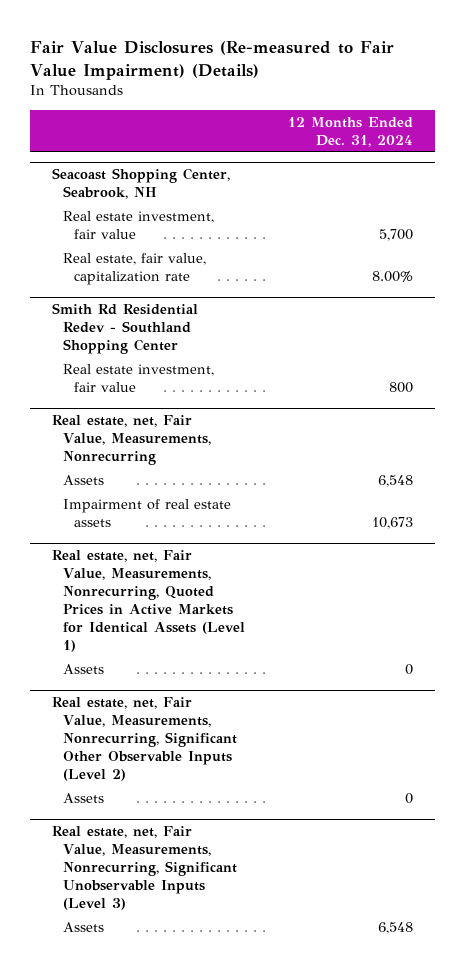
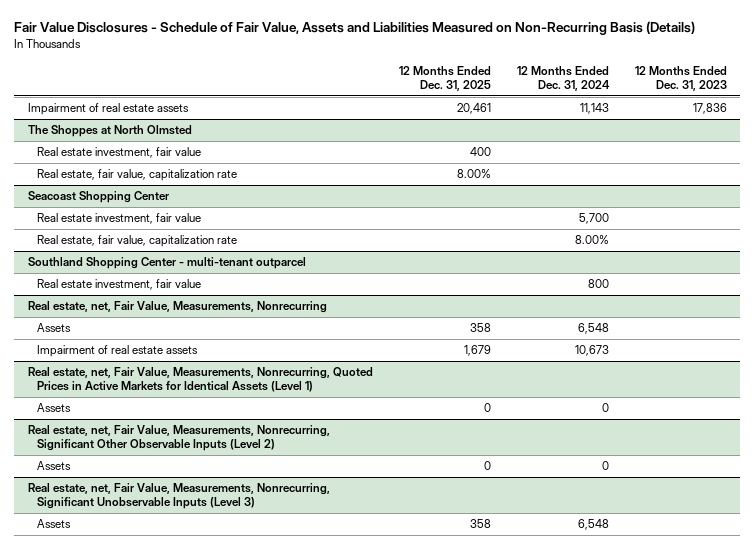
- Fair Value Disclosures (Re-measured to Fair Value Impairment) (Details)
+ Fair Value Disclosures - Schedule of Fair Value, Assets and Liabilities Measured on Non-Recurring Basis (Details)
- | 12 Months Ended Dec. 31, 2024
+ | 12 Months Ended Dec. 31, 2025 | 12 Months Ended Dec. 31, 2024 | 12 Months Ended Dec. 31, 2023
- Seacoast Shopping Center, Seabrook, NH
+ Impairment of real estate assets | 20,461 | 11,143 | 17,836
+ The Shoppes at North Olmsted
+ Real estate investment, fair value | 400 | |
+ Real estate, fair value, capitalization rate | 8.00% | |
+ Seacoast Shopping Center
- Smith Rd Residential Redev - Southland Shopping Center
+ Southland Shopping Center - multi-tenant outparcel

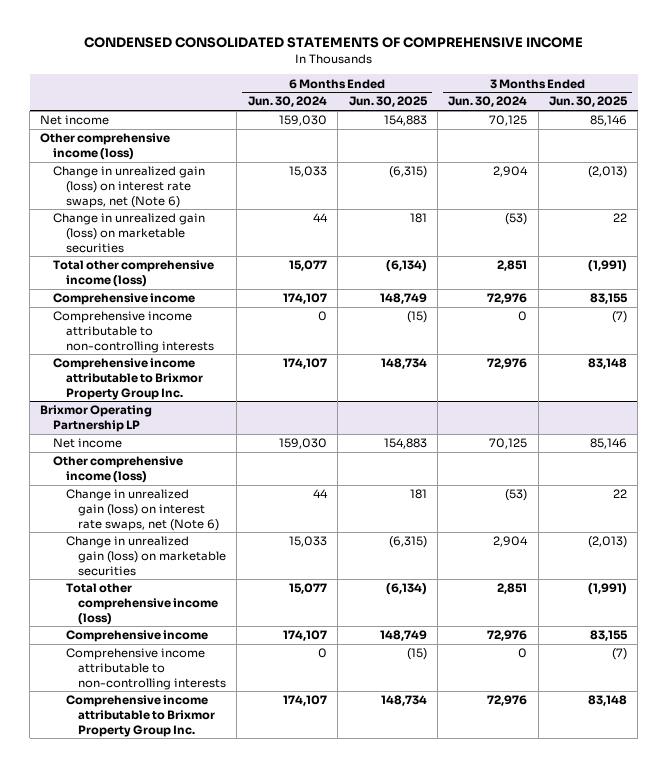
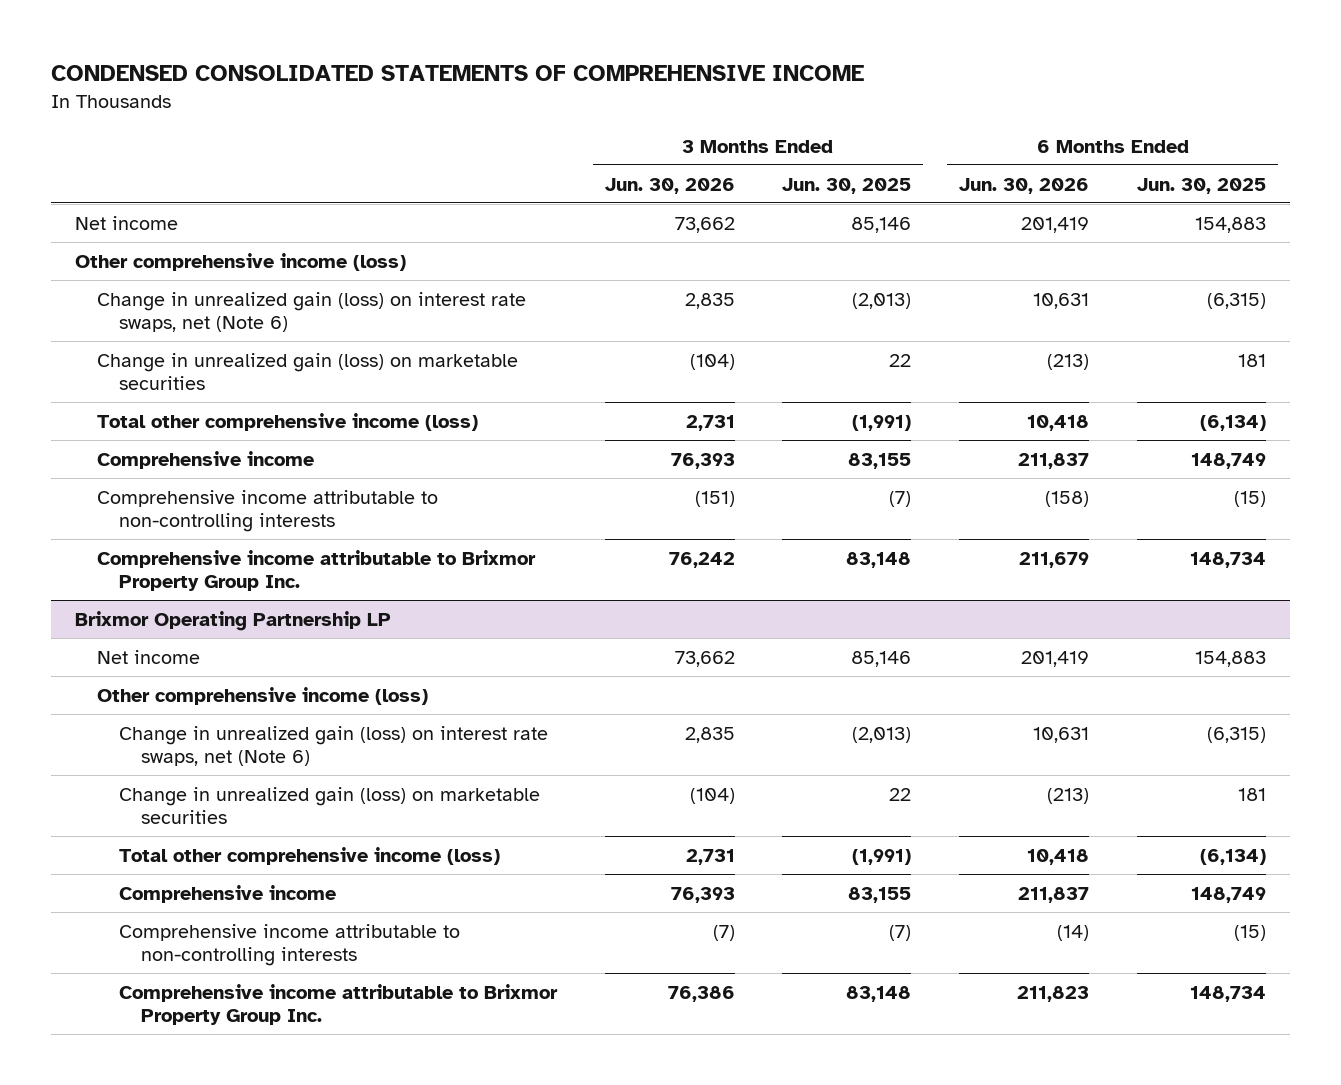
- | 6 Months Ended Jun. 30, 2024 | 6 Months Ended Jun. 30, 2025 | 3 Months Ended Jun. 30, 2024 | 3 Months Ended Jun. 30, 2025
+ | 3 Months Ended Jun. 30, 2026 | 3 Months Ended Jun. 30, 2025 | 6 Months Ended Jun. 30, 2026 | 6 Months Ended Jun. 30, 2025
@ Brixmor Operating Partnership LP
- Change in unrealized gain (loss) on interest rate swaps, net (Note 6) | 44 | 181 | (53) | 22
- Change in unrealized gain (loss) on marketable securities | 15,033 | (6,315) | 2,904 | (2,013)
+ Change in unrealized gain (loss) on interest rate swaps, net (Note 6) | 2,835 | (2,013) | 10,631 | (6,315)
+ Change in unrealized gain (loss) on marketable securities | (104) | 22 | (213) | 181

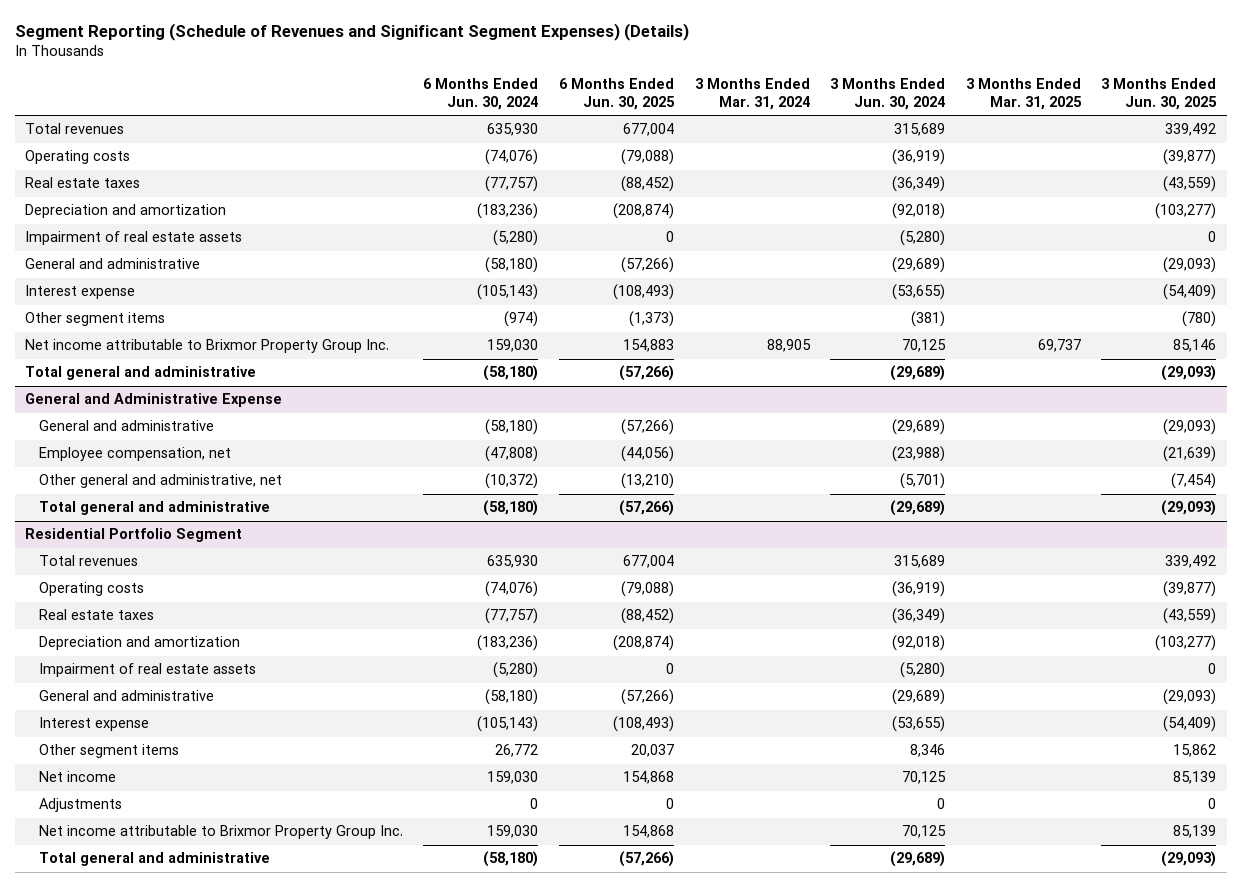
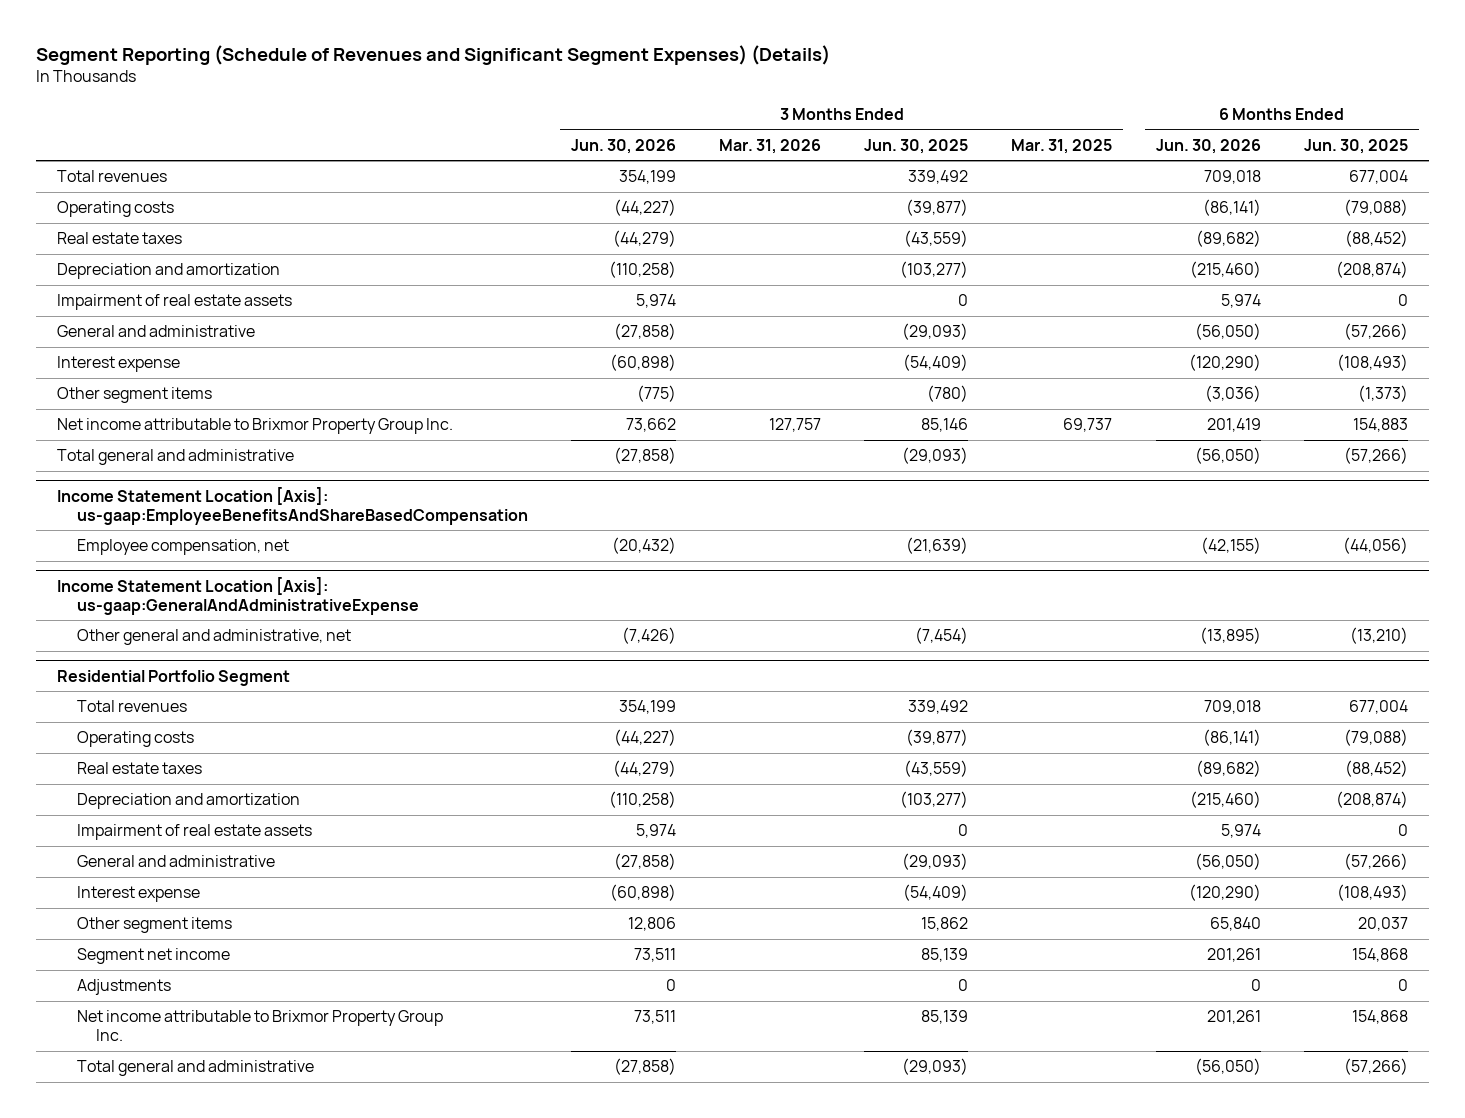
- | 6 Months Ended Jun. 30, 2024 | 6 Months Ended Jun. 30, 2025 | 3 Months Ended Mar. 31, 2024 | 3 Months Ended Jun. 30, 2024 | 3 Months Ended Mar. 31, 2025 | 3 Months Ended Jun. 30, 2025
+ | 3 Months Ended Jun. 30, 2026 | 3 Months Ended Mar. 31, 2026 | 3 Months Ended Jun. 30, 2025 | 3 Months Ended Mar. 31, 2025 | 6 Months Ended Jun. 30, 2026 | 6 Months Ended Jun. 30, 2025
- General and Administrative Expense
- General and administrative | (58,180) | (57,266) | | (29,689) | | (29,093)
+ Income Statement Location [Axis]: us-gaap:EmployeeBenefitsAndShareBasedCompensation
+ Income Statement Location [Axis]: us-gaap:GeneralAndAdministrativeExpense
- Total general and administrative | (58,180) | (57,266) | | (29,689) | | (29,093)
@ Residential Portfolio Segment
- Net income | 159,030 | 154,868 | | 70,125 | | 85,139
+ Segment net income | 73,511 | | 85,139 | | 201,261 | 154,868

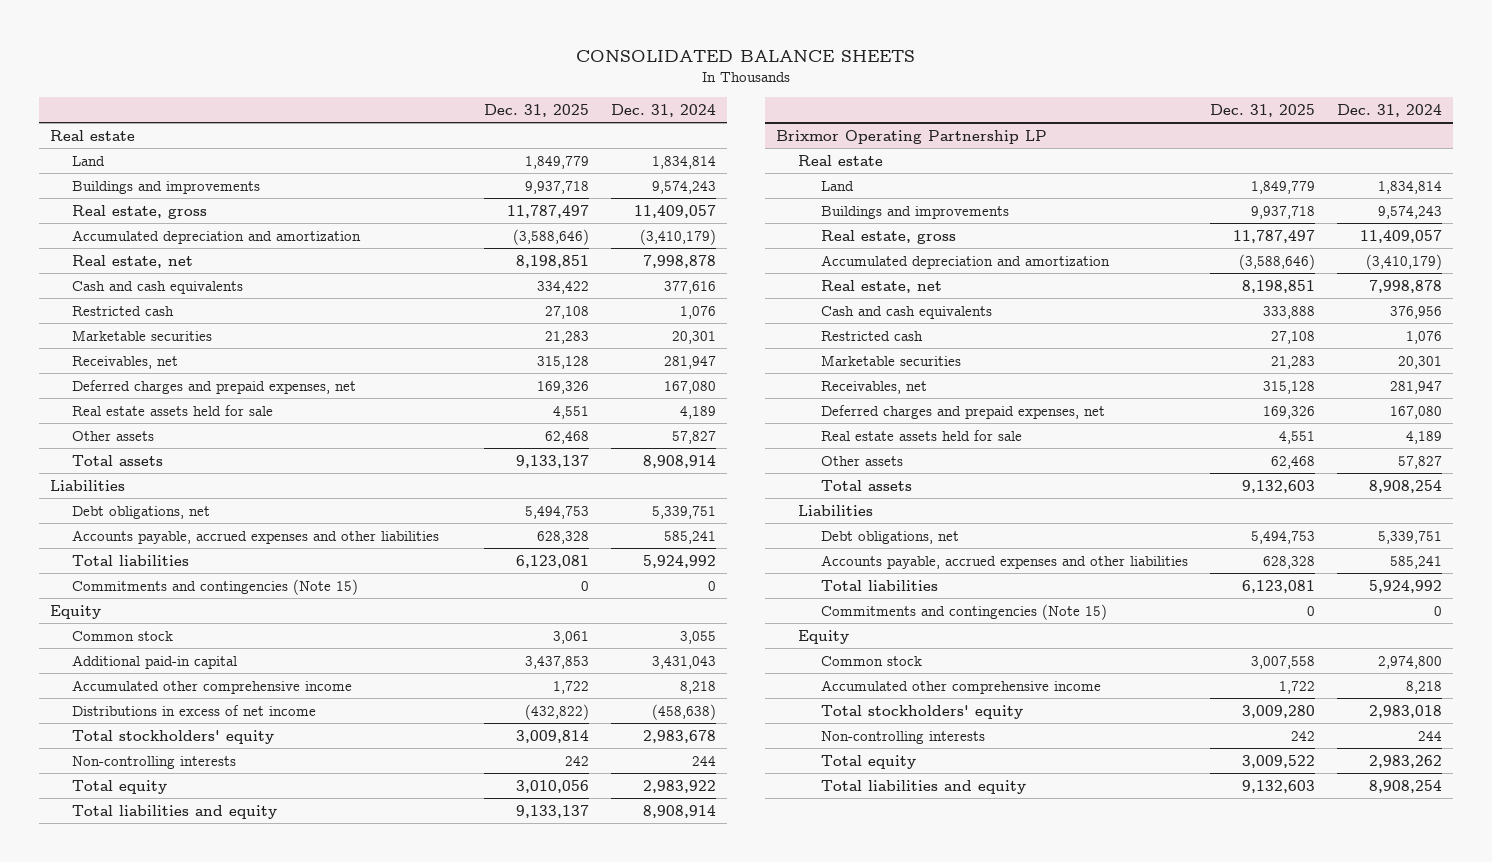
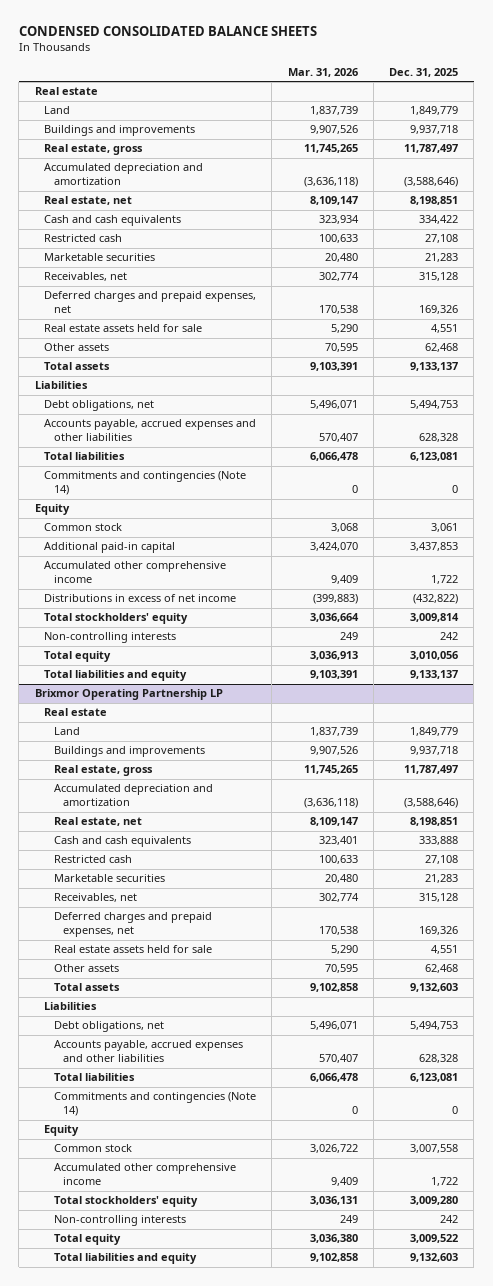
- CONSOLIDATED BALANCE SHEETS
+ CONDENSED CONSOLIDATED BALANCE SHEETS
- | Dec. 31, 2025 | Dec. 31, 2024
+ | Mar. 31, 2026 | Dec. 31, 2025
- Commitments and contingencies (Note 15) | 0 | 0
+ Commitments and contingencies (Note 14) | 0 | 0
@ Brixmor Operating Partnership LP
- Commitments and contingencies (Note 15) | 0 | 0
+ Commitments and contingencies (Note 14) | 0 | 0

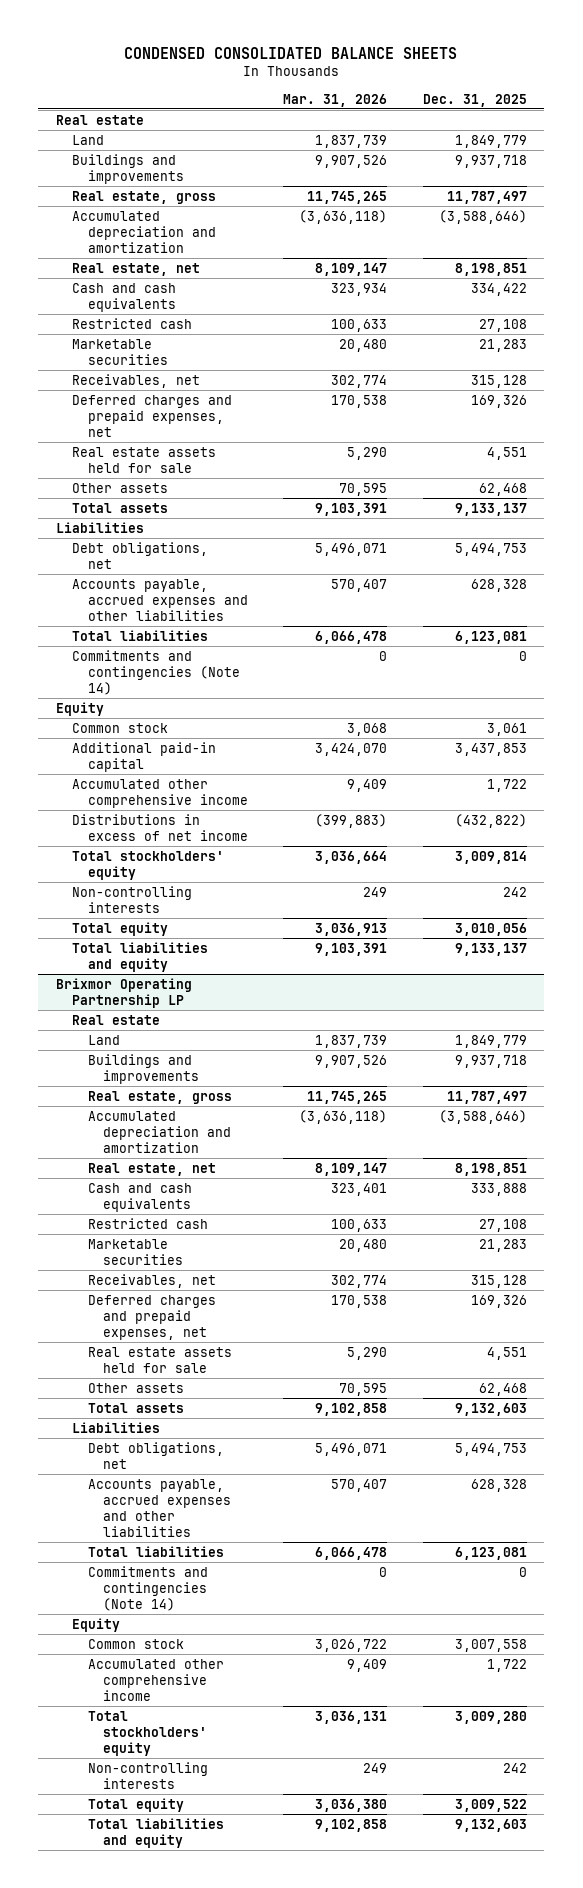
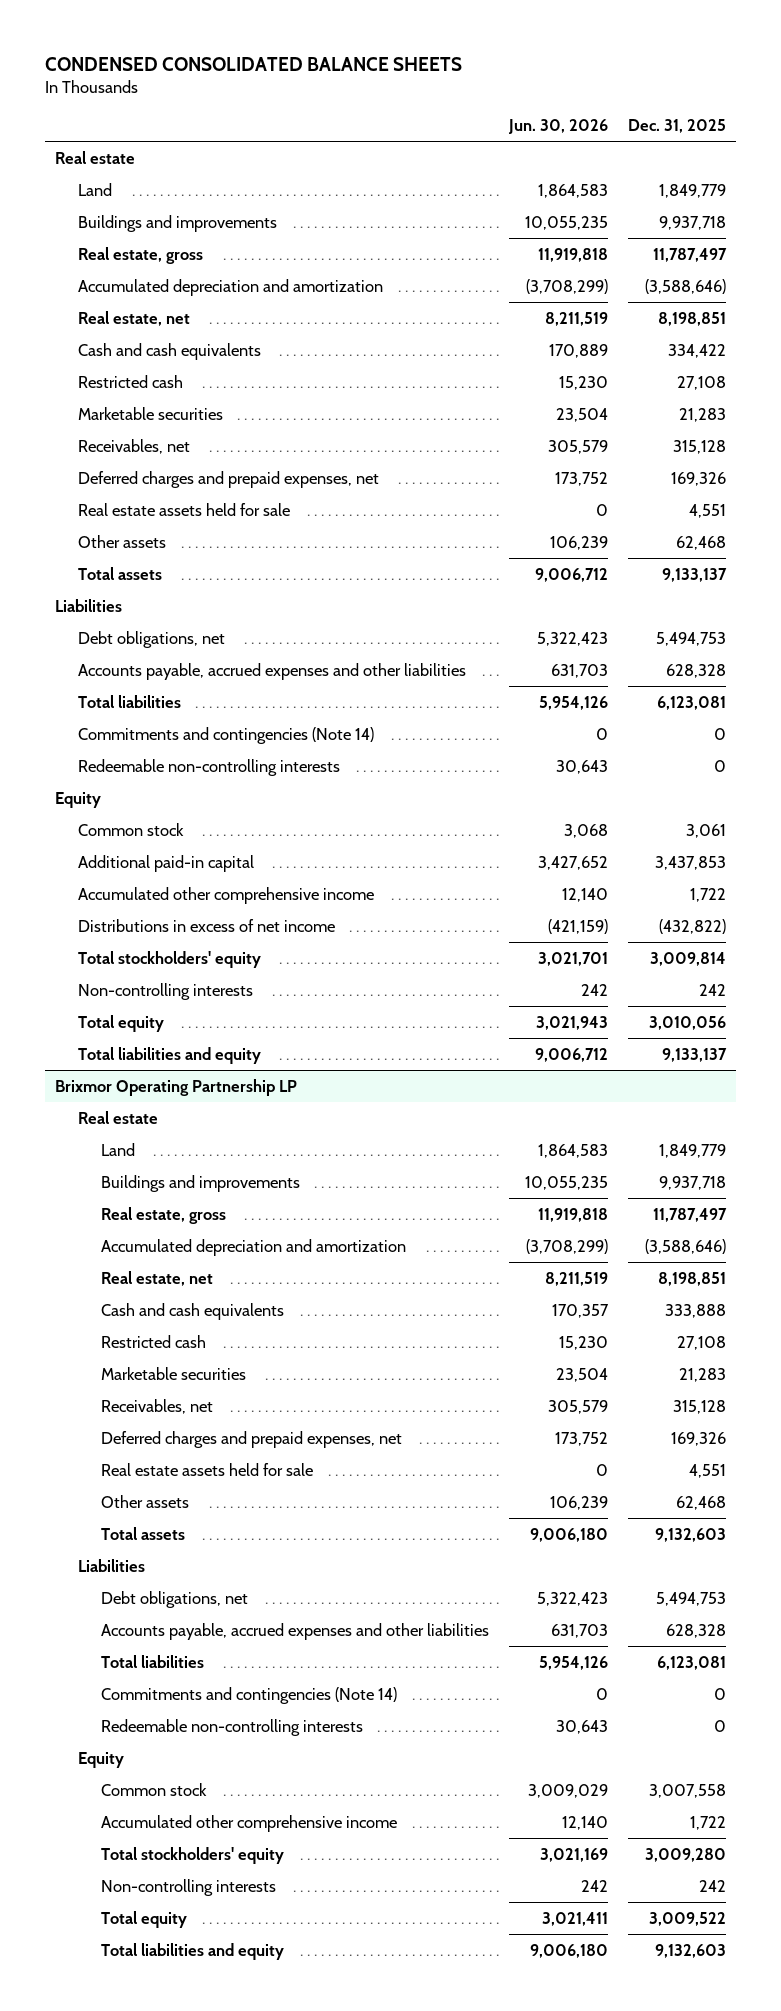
- | Mar. 31, 2026 | Dec. 31, 2025
+ | Jun. 30, 2026 | Dec. 31, 2025
+ Redeemable non-controlling interests | 30,643 | 0
@ Brixmor Operating Partnership LP
+ Redeemable non-controlling interests | 30,643 | 0

